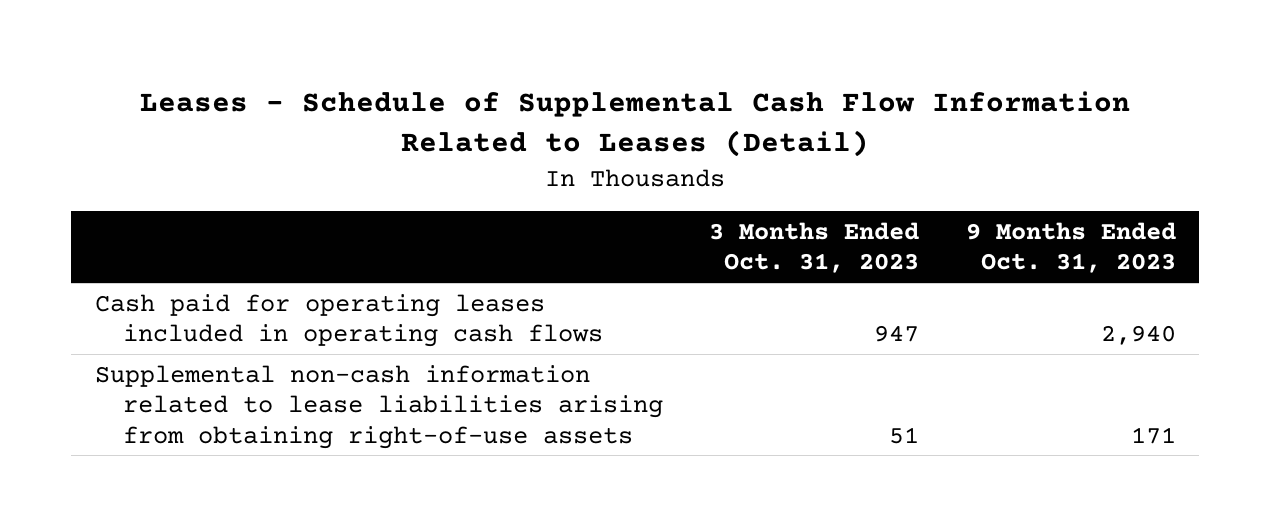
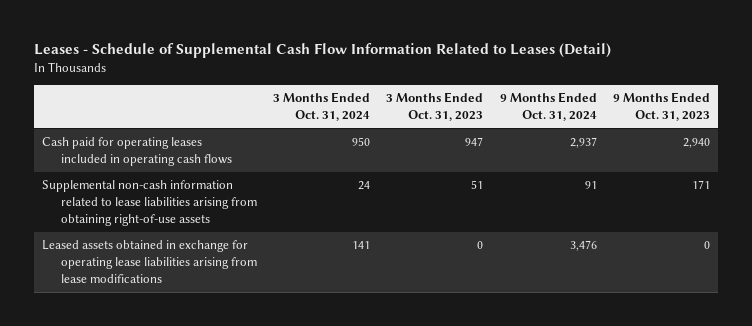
- | 3 Months Ended Oct. 31, 2023 | 9 Months Ended Oct. 31, 2023
+ | 3 Months Ended Oct. 31, 2024 | 3 Months Ended Oct. 31, 2023 | 9 Months Ended Oct. 31, 2024 | 9 Months Ended Oct. 31, 2023
+ Leased assets obtained in exchange for operating lease liabilities arising from lease modifications | 141 | 0 | 3,476 | 0

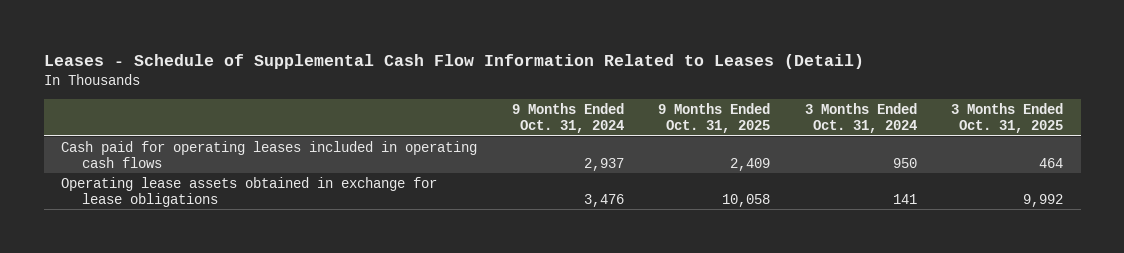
- | 3 Months Ended Oct. 31, 2024 | 3 Months Ended Oct. 31, 2023 | 9 Months Ended Oct. 31, 2024 | 9 Months Ended Oct. 31, 2023
+ | 9 Months Ended Oct. 31, 2024 | 9 Months Ended Oct. 31, 2025 | 3 Months Ended Oct. 31, 2024 | 3 Months Ended Oct. 31, 2025
- Supplemental non-cash information related to lease liabilities arising from obtaining right-of-use assets | 24 | 51 | 91 | 171
- Leased assets obtained in exchange for operating lease liabilities arising from lease modifications | 141 | 0 | 3,476 | 0
+ Operating lease assets obtained in exchange for lease obligations | 3,476 | 10,058 | 141 | 9,992

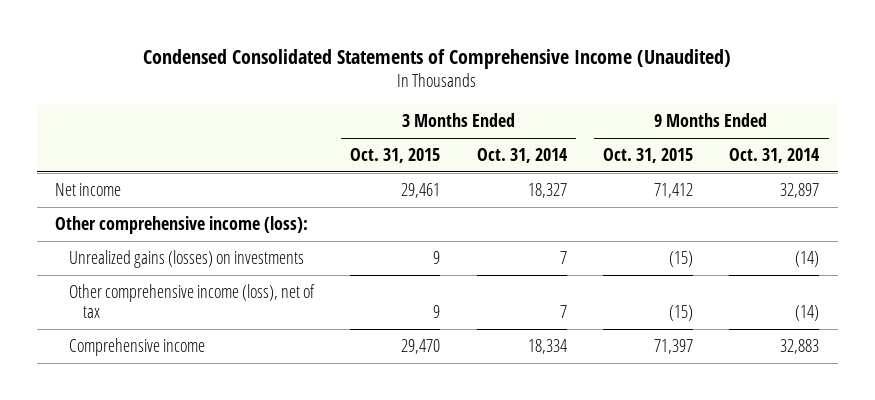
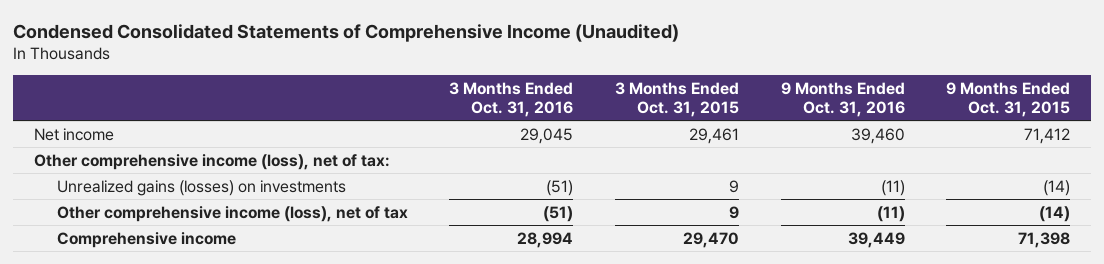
- | 3 Months Ended Oct. 31, 2015 | 3 Months Ended Oct. 31, 2014 | 9 Months Ended Oct. 31, 2015 | 9 Months Ended Oct. 31, 2014
+ | 3 Months Ended Oct. 31, 2016 | 3 Months Ended Oct. 31, 2015 | 9 Months Ended Oct. 31, 2016 | 9 Months Ended Oct. 31, 2015
- Other comprehensive income (loss):
- Unrealized gains (losses) on investments | 9 | 7 | (15) | (14)
- Other comprehensive income (loss), net of tax | 9 | 7 | (15) | (14)
- Comprehensive income | 29,470 | 18,334 | 71,397 | 32,883
+ Other comprehensive income (loss), net of tax:
+ Unrealized gains (losses) on investments | (51) | 9 | (11) | (14)
+ Other comprehensive income (loss), net of tax | (51) | 9 | (11) | (14)
+ Comprehensive income | 28,994 | 29,470 | 39,449 | 71,398

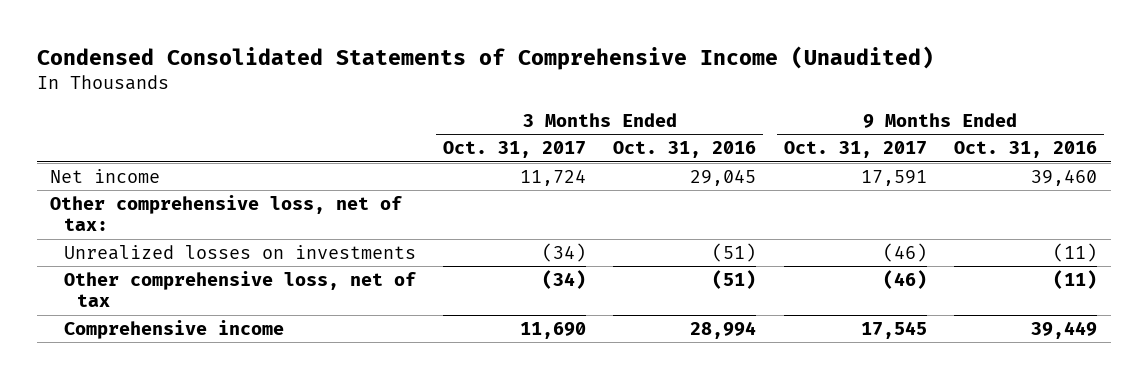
- | 3 Months Ended Oct. 31, 2016 | 3 Months Ended Oct. 31, 2015 | 9 Months Ended Oct. 31, 2016 | 9 Months Ended Oct. 31, 2015
+ | 3 Months Ended Oct. 31, 2017 | 3 Months Ended Oct. 31, 2016 | 9 Months Ended Oct. 31, 2017 | 9 Months Ended Oct. 31, 2016
- Other comprehensive income (loss), net of tax:
- Unrealized gains (losses) on investments | (51) | 9 | (11) | (14)
- Other comprehensive income (loss), net of tax | (51) | 9 | (11) | (14)
+ Other comprehensive loss, net of tax:
+ Unrealized losses on investments | (34) | (51) | (46) | (11)
+ Other comprehensive loss, net of tax | (34) | (51) | (46) | (11)

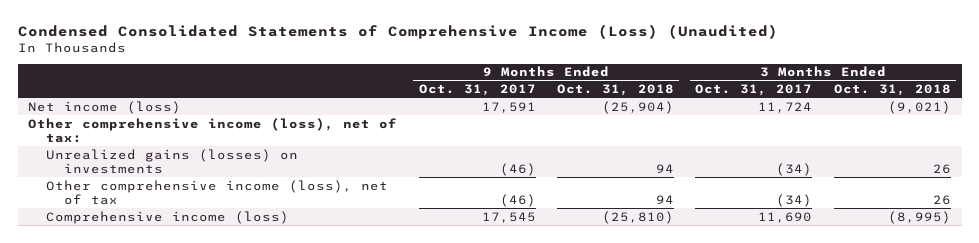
- Condensed Consolidated Statements of Comprehensive Income (Unaudited)
+ Condensed Consolidated Statements of Comprehensive Income (Loss) (Unaudited)
- | 3 Months Ended Oct. 31, 2017 | 3 Months Ended Oct. 31, 2016 | 9 Months Ended Oct. 31, 2017 | 9 Months Ended Oct. 31, 2016
+ | 9 Months Ended Oct. 31, 2017 | 9 Months Ended Oct. 31, 2018 | 3 Months Ended Oct. 31, 2017 | 3 Months Ended Oct. 31, 2018
- Net income | 11,724 | 29,045 | 17,591 | 39,460
- Other comprehensive loss, net of tax:
- Unrealized losses on investments | (34) | (51) | (46) | (11)
- Other comprehensive loss, net of tax | (34) | (51) | (46) | (11)
- Comprehensive income | 11,690 | 28,994 | 17,545 | 39,449
+ Net income (loss) | 17,591 | (25,904) | 11,724 | (9,021)
+ Other comprehensive income (loss), net of tax:
+ Unrealized gains (losses) on investments | (46) | 94 | (34) | 26
+ Other comprehensive income (loss), net of tax | (46) | 94 | (34) | 26
+ Comprehensive income (loss) | 17,545 | (25,810) | 11,690 | (8,995)

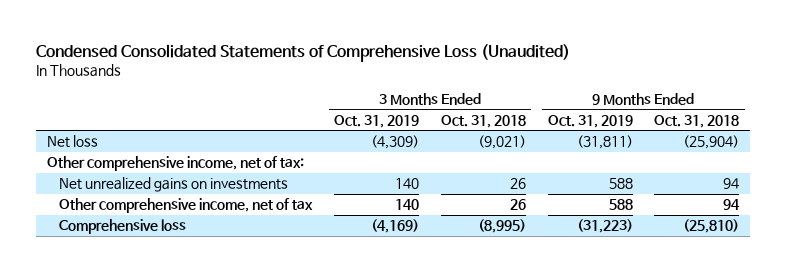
- Condensed Consolidated Statements of Comprehensive Income (Loss) (Unaudited)
+ Condensed Consolidated Statements of Comprehensive Loss (Unaudited)
- | 9 Months Ended Oct. 31, 2017 | 9 Months Ended Oct. 31, 2018 | 3 Months Ended Oct. 31, 2017 | 3 Months Ended Oct. 31, 2018
+ | 3 Months Ended Oct. 31, 2019 | 3 Months Ended Oct. 31, 2018 | 9 Months Ended Oct. 31, 2019 | 9 Months Ended Oct. 31, 2018
- Net income (loss) | 17,591 | (25,904) | 11,724 | (9,021)
- Other comprehensive income (loss), net of tax:
- Unrealized gains (losses) on investments | (46) | 94 | (34) | 26
- Other comprehensive income (loss), net of tax | (46) | 94 | (34) | 26
- Comprehensive income (loss) | 17,545 | (25,810) | 11,690 | (8,995)
+ Net loss | (4,309) | (9,021) | (31,811) | (25,904)
+ Other comprehensive income, net of tax:
+ Net unrealized gains on investments | 140 | 26 | 588 | 94
+ Other comprehensive income, net of tax | 140 | 26 | 588 | 94
+ Comprehensive loss | (4,169) | (8,995) | (31,223) | (25,810)

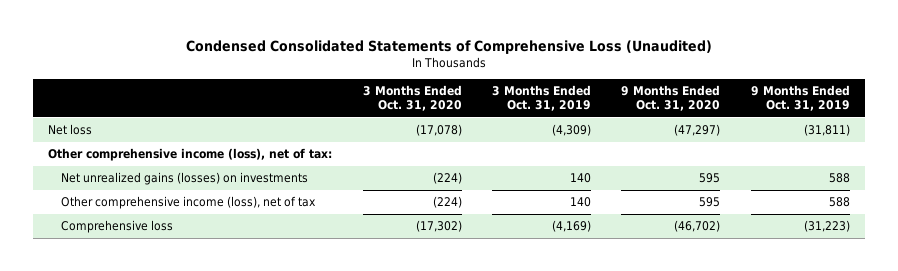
- | 3 Months Ended Oct. 31, 2019 | 3 Months Ended Oct. 31, 2018 | 9 Months Ended Oct. 31, 2019 | 9 Months Ended Oct. 31, 2018
+ | 3 Months Ended Oct. 31, 2020 | 3 Months Ended Oct. 31, 2019 | 9 Months Ended Oct. 31, 2020 | 9 Months Ended Oct. 31, 2019
- Other comprehensive income, net of tax:
- Net unrealized gains on investments | 140 | 26 | 588 | 94
- Other comprehensive income, net of tax | 140 | 26 | 588 | 94
+ Other comprehensive income (loss), net of tax:
+ Net unrealized gains (losses) on investments | (224) | 140 | 595 | 588
+ Other comprehensive income (loss), net of tax | (224) | 140 | 595 | 588

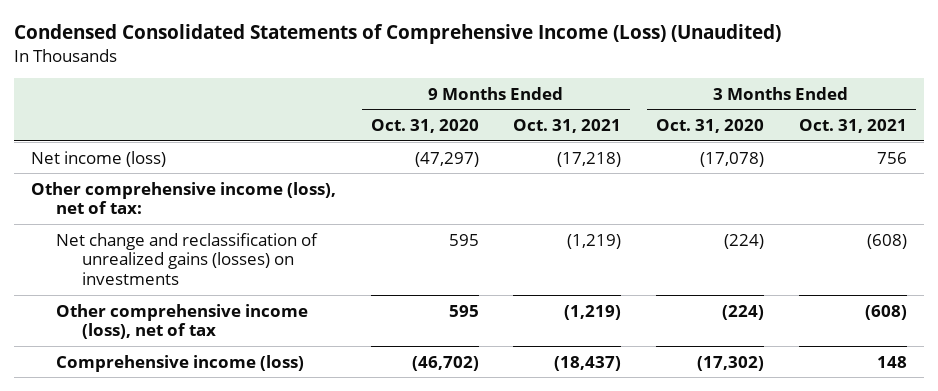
- Condensed Consolidated Statements of Comprehensive Loss (Unaudited)
+ Condensed Consolidated Statements of Comprehensive Income (Loss) (Unaudited)
- | 3 Months Ended Oct. 31, 2020 | 3 Months Ended Oct. 31, 2019 | 9 Months Ended Oct. 31, 2020 | 9 Months Ended Oct. 31, 2019
+ | 9 Months Ended Oct. 31, 2020 | 9 Months Ended Oct. 31, 2021 | 3 Months Ended Oct. 31, 2020 | 3 Months Ended Oct. 31, 2021
- Net loss | (17,078) | (4,309) | (47,297) | (31,811)
+ Net income (loss) | (47,297) | (17,218) | (17,078) | 756
- Net unrealized gains (losses) on investments | (224) | 140 | 595 | 588
+ Net change and reclassification of unrealized gains (losses) on investments | 595 | (1,219) | (224) | (608)
- Comprehensive loss | (17,302) | (4,169) | (46,702) | (31,223)
+ Comprehensive income (loss) | (46,702) | (18,437) | (17,302) | 148

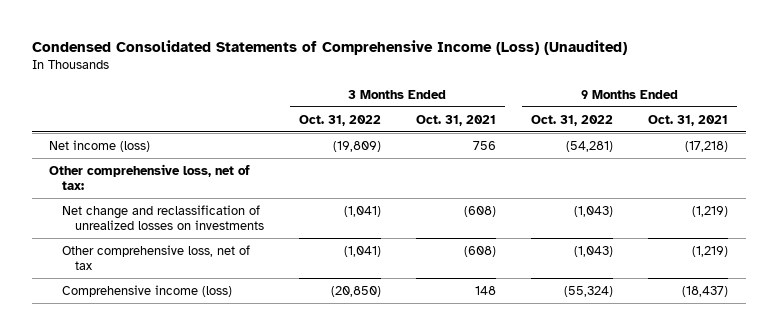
- | 9 Months Ended Oct. 31, 2020 | 9 Months Ended Oct. 31, 2021 | 3 Months Ended Oct. 31, 2020 | 3 Months Ended Oct. 31, 2021
+ | 3 Months Ended Oct. 31, 2022 | 3 Months Ended Oct. 31, 2021 | 9 Months Ended Oct. 31, 2022 | 9 Months Ended Oct. 31, 2021
- Other comprehensive income (loss), net of tax:
- Net change and reclassification of unrealized gains (losses) on investments | 595 | (1,219) | (224) | (608)
- Other comprehensive income (loss), net of tax | 595 | (1,219) | (224) | (608)
+ Other comprehensive loss, net of tax:
+ Net change and reclassification of unrealized losses on investments | (1,041) | (608) | (1,043) | (1,219)
+ Other comprehensive loss, net of tax | (1,041) | (608) | (1,043) | (1,219)

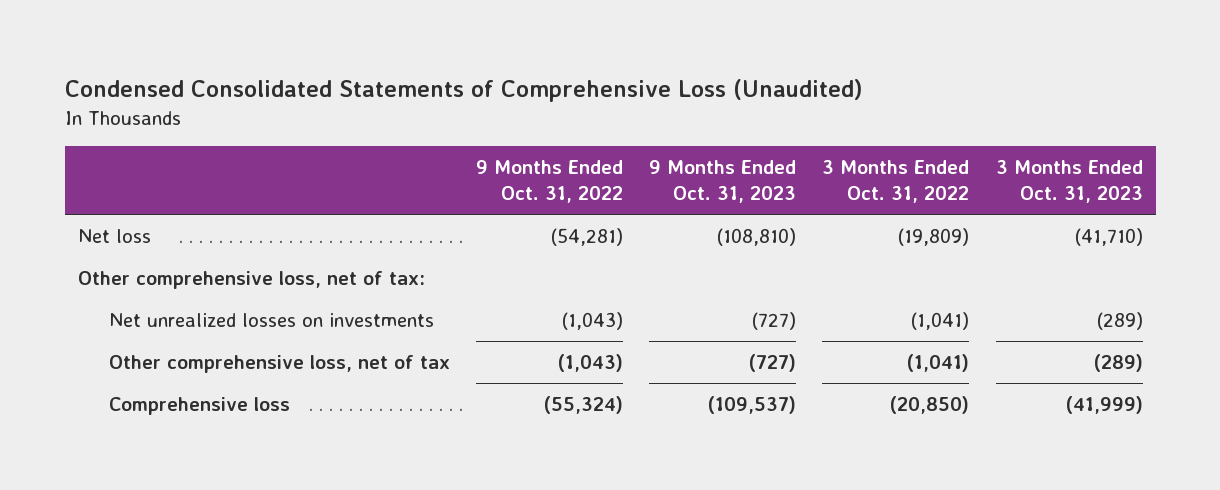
- Condensed Consolidated Statements of Comprehensive Income (Loss) (Unaudited)
+ Condensed Consolidated Statements of Comprehensive Loss (Unaudited)
- | 3 Months Ended Oct. 31, 2022 | 3 Months Ended Oct. 31, 2021 | 9 Months Ended Oct. 31, 2022 | 9 Months Ended Oct. 31, 2021
+ | 9 Months Ended Oct. 31, 2022 | 9 Months Ended Oct. 31, 2023 | 3 Months Ended Oct. 31, 2022 | 3 Months Ended Oct. 31, 2023
- Net income (loss) | (19,809) | 756 | (54,281) | (17,218)
+ Net loss | (54,281) | (108,810) | (19,809) | (41,710)
- Net change and reclassification of unrealized losses on investments | (1,041) | (608) | (1,043) | (1,219)
+ Net unrealized losses on investments | (1,043) | (727) | (1,041) | (289)
- Comprehensive income (loss) | (20,850) | 148 | (55,324) | (18,437)
+ Comprehensive loss | (55,324) | (109,537) | (20,850) | (41,999)

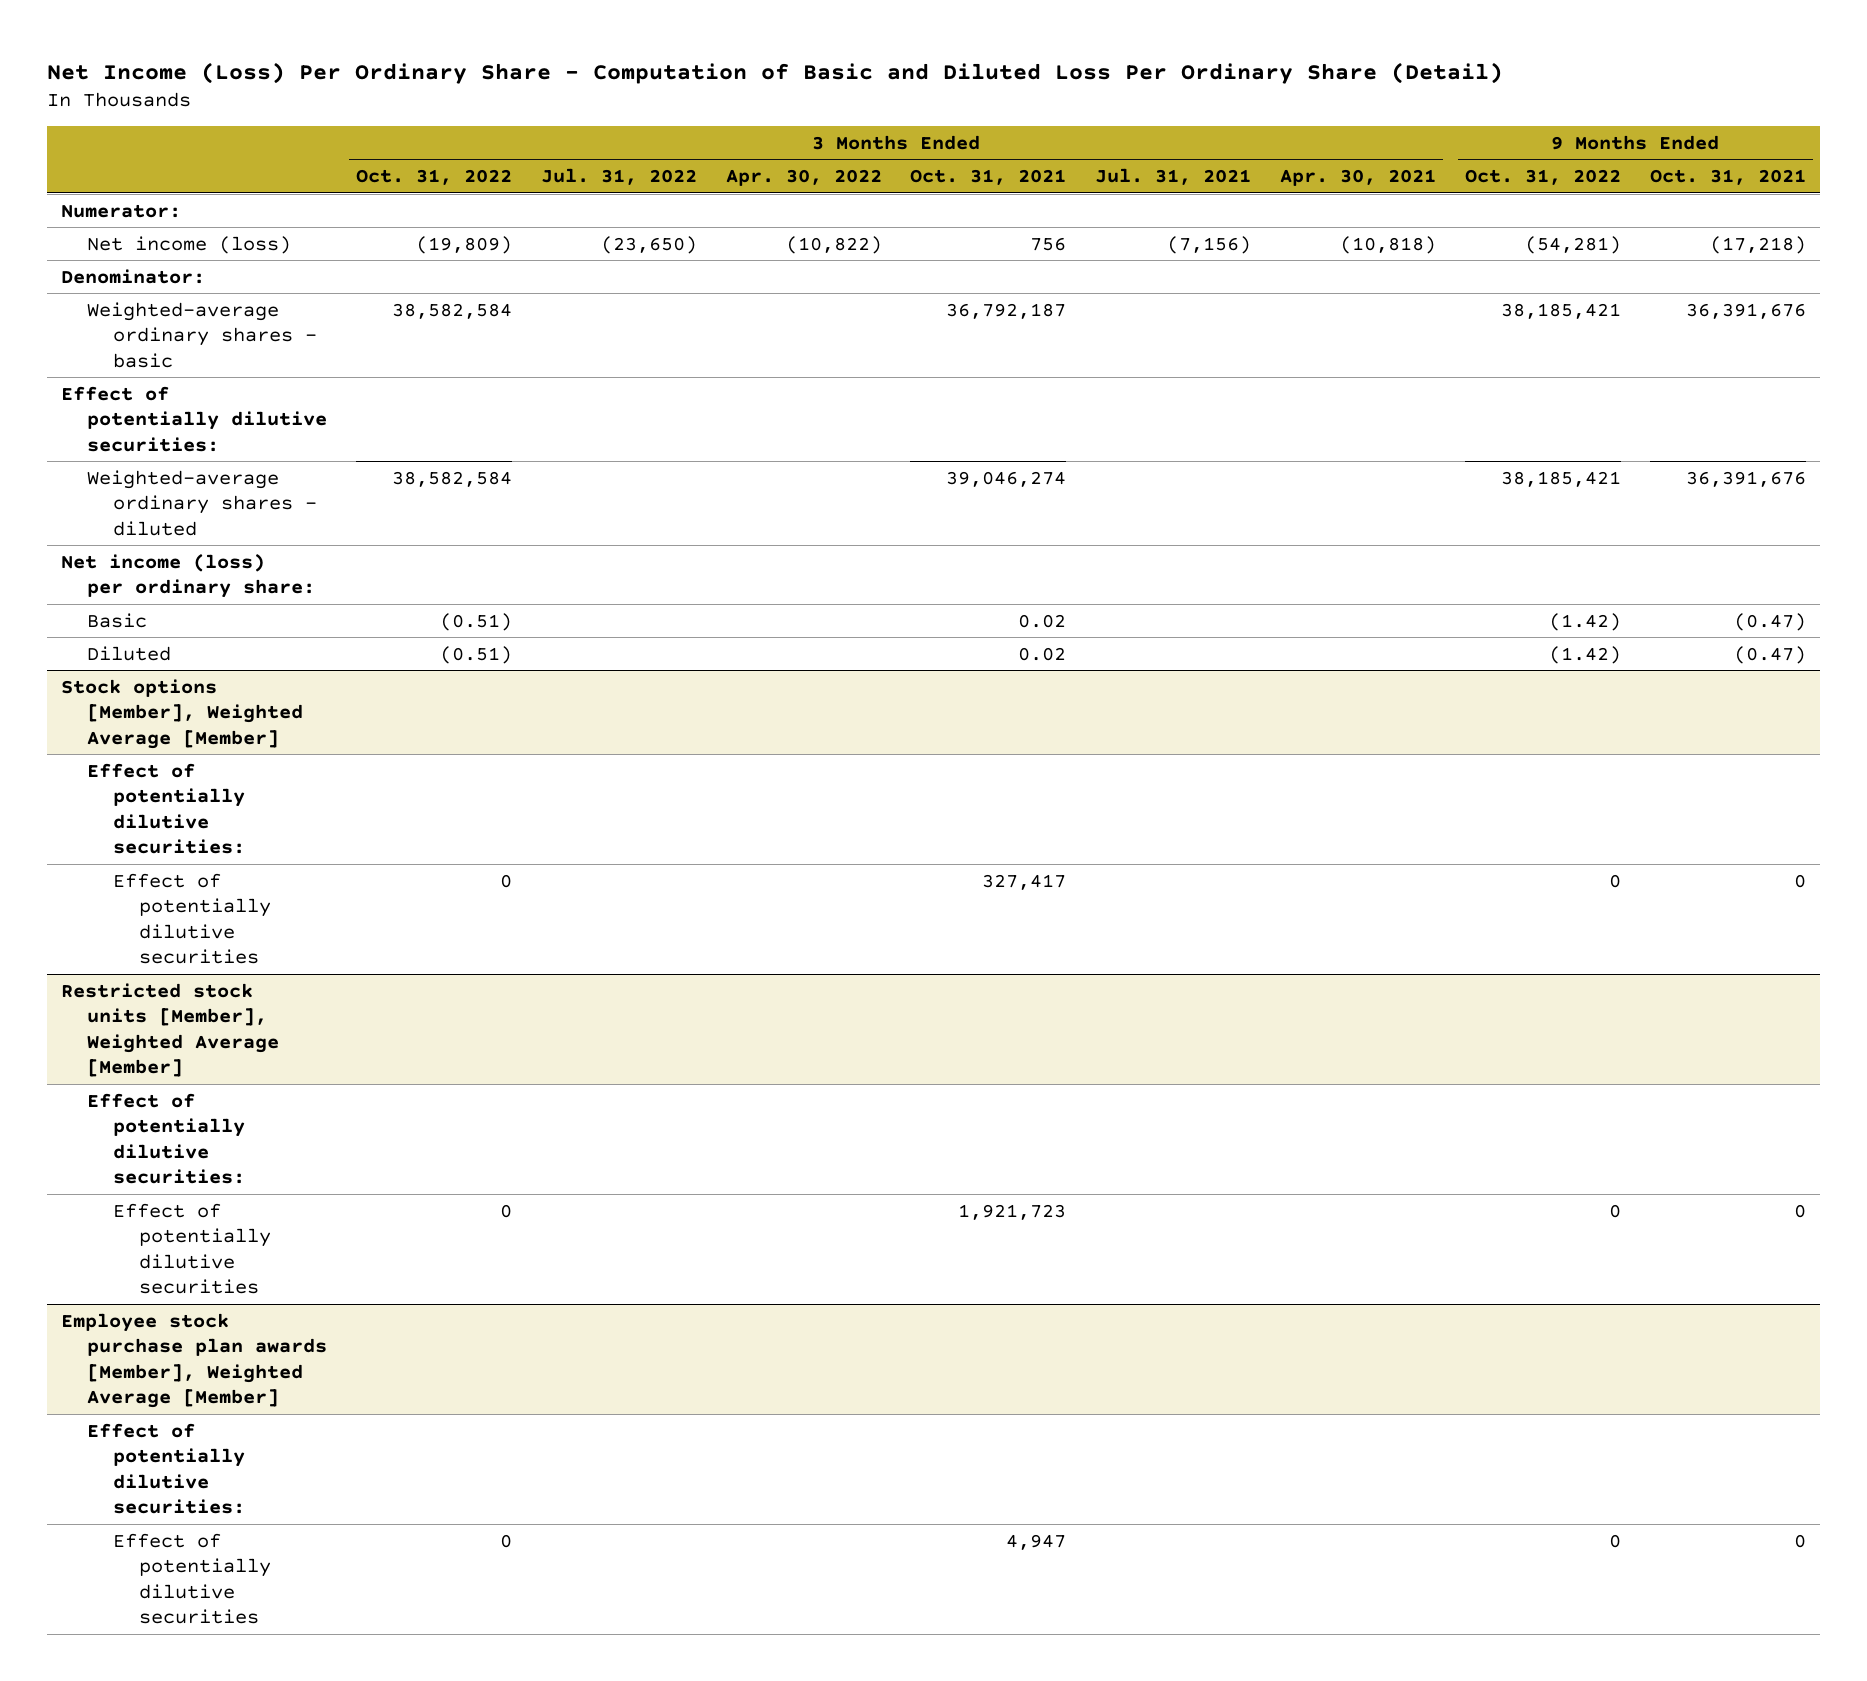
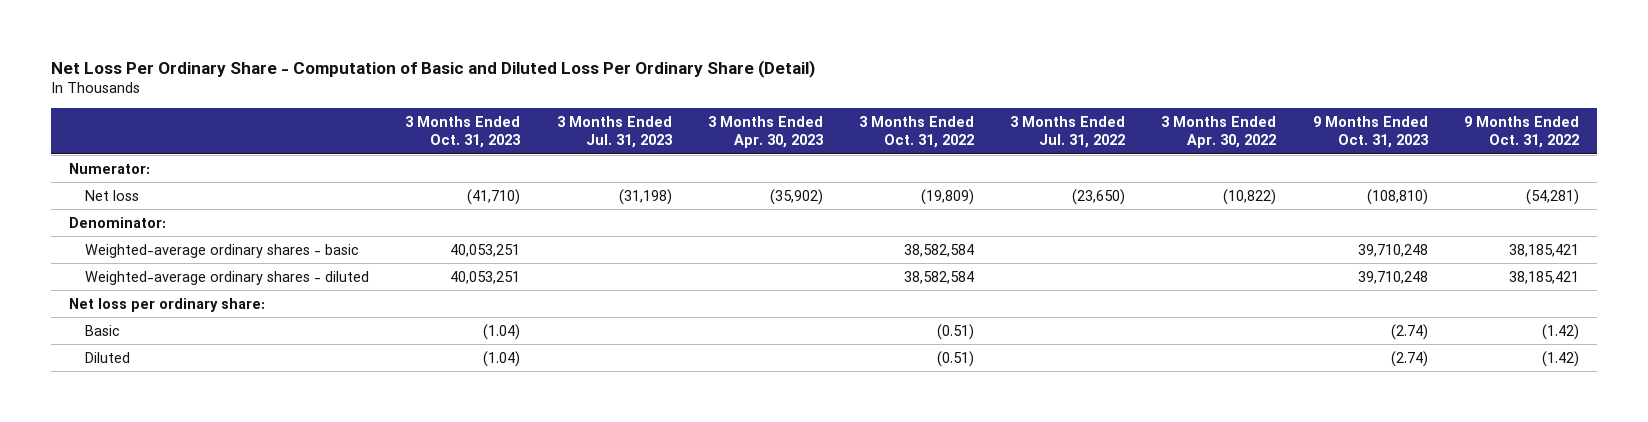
- Net Income (Loss) Per Ordinary Share - Computation of Basic and Diluted Loss Per Ordinary Share (Detail)
+ Net Loss Per Ordinary Share - Computation of Basic and Diluted Loss Per Ordinary Share (Detail)
- | 3 Months Ended Oct. 31, 2022 | 3 Months Ended Jul. 31, 2022 | 3 Months Ended Apr. 30, 2022 | 3 Months Ended Oct. 31, 2021 | 3 Months Ended Jul. 31, 2021 | 3 Months Ended Apr. 30, 2021 | 9 Months Ended Oct. 31, 2022 | 9 Months Ended Oct. 31, 2021
+ | 3 Months Ended Oct. 31, 2023 | 3 Months Ended Jul. 31, 2023 | 3 Months Ended Apr. 30, 2023 | 3 Months Ended Oct. 31, 2022 | 3 Months Ended Jul. 31, 2022 | 3 Months Ended Apr. 30, 2022 | 9 Months Ended Oct. 31, 2023 | 9 Months Ended Oct. 31, 2022
- Net income (loss) | (19,809) | (23,650) | (10,822) | 756 | (7,156) | (10,818) | (54,281) | (17,218)
+ Net loss | (41,710) | (31,198) | (35,902) | (19,809) | (23,650) | (10,822) | (108,810) | (54,281)
- Effect of potentially dilutive securities:
- Net income (loss) per ordinary share:
+ Net loss per ordinary share:
- Stock options [Member], Weighted Average [Member]
- Effect of potentially dilutive securities:
- Effect of potentially dilutive securities | 0 | | | 327,417 | | | 0 | 0
- Restricted stock units [Member], Weighted Average [Member]
- Effect of potentially dilutive securities:
- Effect of potentially dilutive securities | 0 | | | 1,921,723 | | | 0 | 0
- Employee stock purchase plan awards [Member], Weighted Average [Member]
- Effect of potentially dilutive securities:
- Effect of potentially dilutive securities | 0 | | | 4,947 | | | 0 | 0

